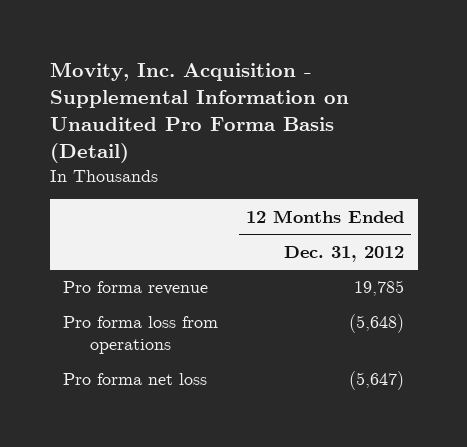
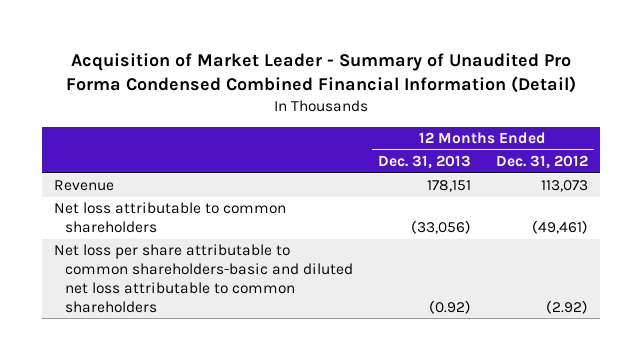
- Movity, Inc. Acquisition - Supplemental Information on Unaudited Pro Forma Basis (Detail)
+ Acquisition of Market Leader - Summary of Unaudited Pro Forma Condensed Combined Financial Information (Detail)
- | 12 Months Ended Dec. 31, 2012
+ | 12 Months Ended Dec. 31, 2013 | 12 Months Ended Dec. 31, 2012
- Pro forma revenue | 19,785
- Pro forma loss from operations | (5,648)
- Pro forma net loss | (5,647)
+ Revenue | 178,151 | 113,073
+ Net loss attributable to common shareholders | (33,056) | (49,461)
+ Net loss per share attributable to common shareholders-basic and diluted net loss attributable to common shareholders | (0.92) | (2.92)

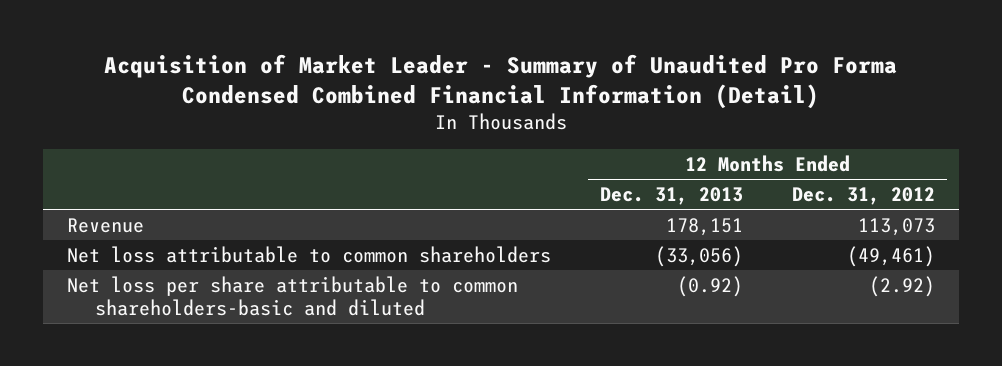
- Net loss per share attributable to common shareholders-basic and diluted net loss attributable to common shareholders | (0.92) | (2.92)
+ Net loss per share attributable to common shareholders-basic and diluted | (0.92) | (2.92)

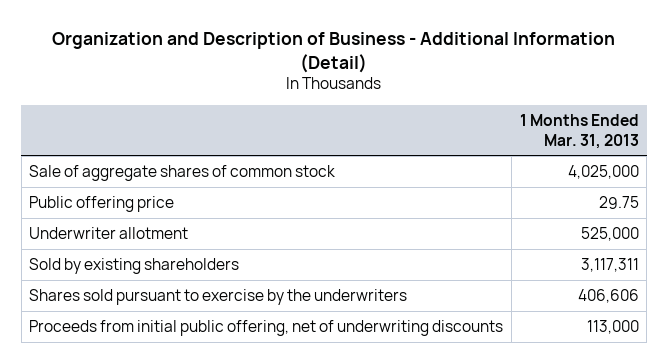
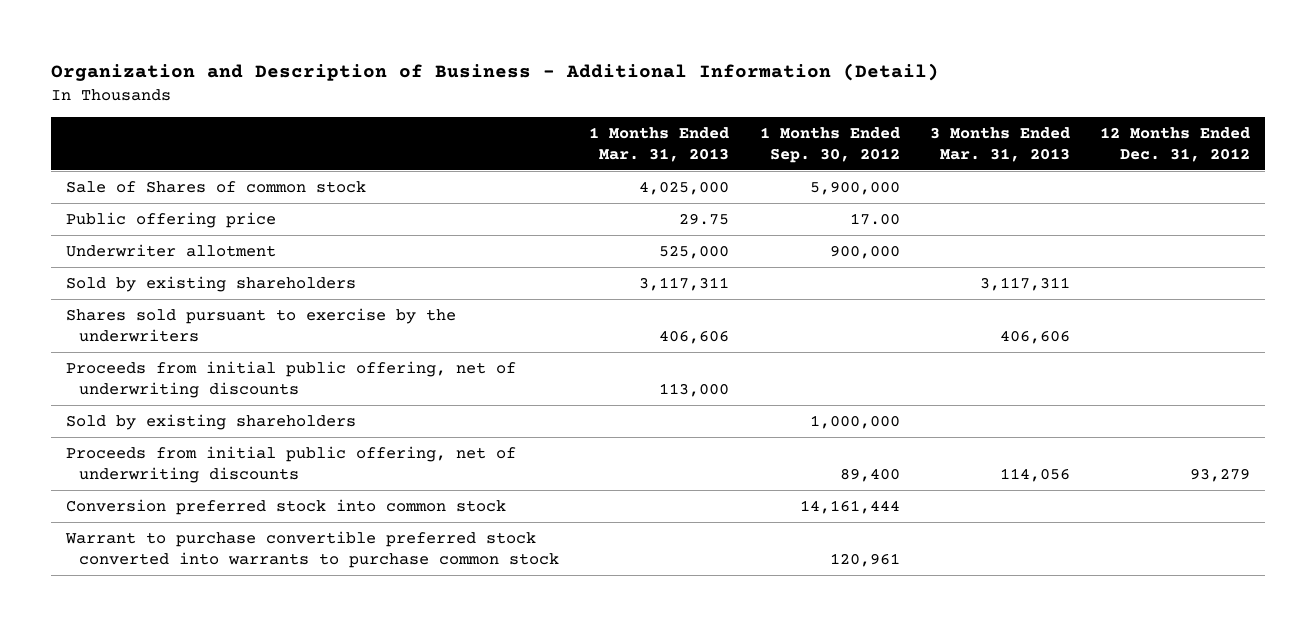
- | 1 Months Ended Mar. 31, 2013
+ | 1 Months Ended Mar. 31, 2013 | 1 Months Ended Sep. 30, 2012 | 3 Months Ended Mar. 31, 2013 | 12 Months Ended Dec. 31, 2012
- Sale of aggregate shares of common stock | 4,025,000
+ Sale of Shares of common stock | 4,025,000 | 5,900,000 | |
+ Sold by existing shareholders | | 1,000,000 | |
+ Proceeds from initial public offering, net of underwriting discounts | | 89,400 | 114,056 | 93,279
+ Conversion preferred stock into common stock | | 14,161,444 | |
+ Warrant to purchase convertible preferred stock converted into warrants to purchase common stock | | 120,961 | |

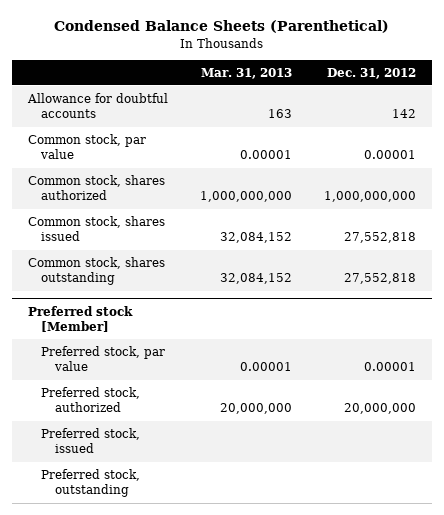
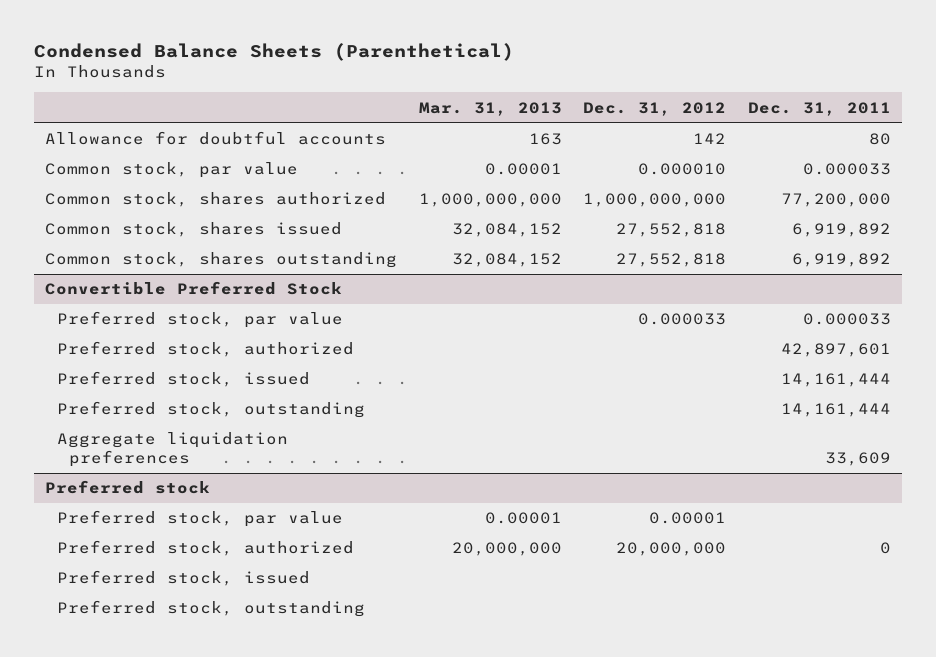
- | Mar. 31, 2013 | Dec. 31, 2012
+ | Mar. 31, 2013 | Dec. 31, 2012 | Dec. 31, 2011
- Common stock, par value | 0.00001 | 0.00001
+ Common stock, par value | 0.00001 | 0.000010 | 0.000033
- Preferred stock [Member]
+ Convertible Preferred Stock
+ Preferred stock, par value | | 0.000033 | 0.000033
+ Preferred stock, authorized | | | 42,897,601
+ Preferred stock, issued | | | 14,161,444
+ Preferred stock, outstanding | | | 14,161,444
+ Aggregate liquidation preferences | | | 33,609
+ Preferred stock

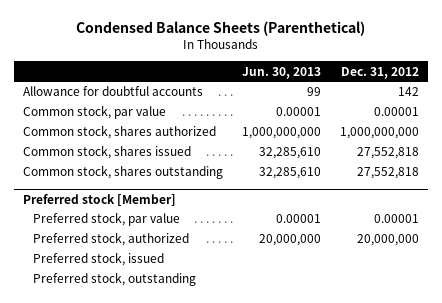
- | Mar. 31, 2013 | Dec. 31, 2012 | Dec. 31, 2011
+ | Jun. 30, 2013 | Dec. 31, 2012
- Common stock, par value | 0.00001 | 0.000010 | 0.000033
+ Common stock, par value | 0.00001 | 0.00001
- Convertible Preferred Stock
- Preferred stock, par value | | 0.000033 | 0.000033
- Preferred stock, authorized | | | 42,897,601
- Preferred stock, issued | | | 14,161,444
- Preferred stock, outstanding | | | 14,161,444
- Aggregate liquidation preferences | | | 33,609
- Preferred stock
+ Preferred stock [Member]

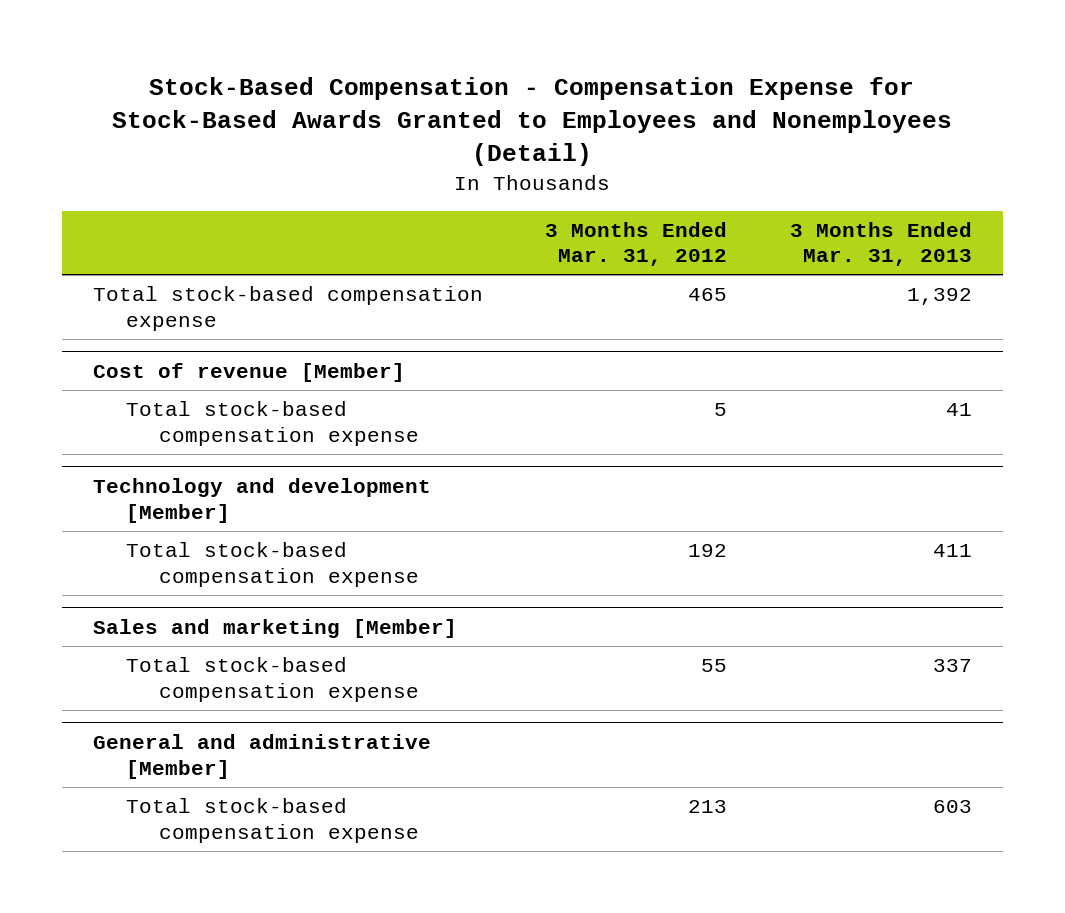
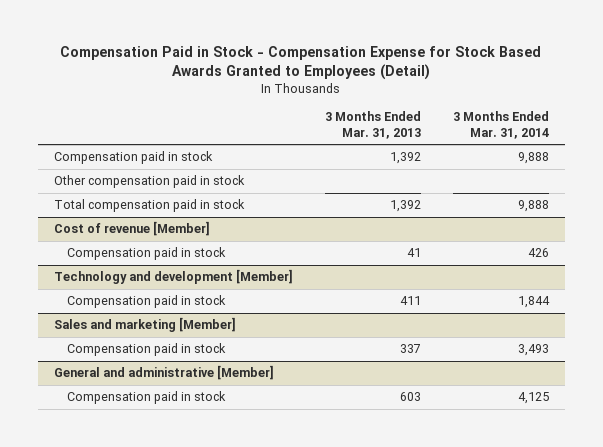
- Stock-Based Compensation - Compensation Expense for Stock-Based Awards Granted to Employees and Nonemployees (Detail)
+ Compensation Paid in Stock - Compensation Expense for Stock Based Awards Granted to Employees (Detail)
- | 3 Months Ended Mar. 31, 2012 | 3 Months Ended Mar. 31, 2013
+ | 3 Months Ended Mar. 31, 2013 | 3 Months Ended Mar. 31, 2014
- Total stock-based compensation expense | 465 | 1,392
+ Compensation paid in stock | 1,392 | 9,888
+ Other compensation paid in stock
+ Total compensation paid in stock | 1,392 | 9,888
@ Cost of revenue [Member]
- Total stock-based compensation expense | 5 | 41
+ Compensation paid in stock | 41 | 426
@ Technology and development [Member]
- Total stock-based compensation expense | 192 | 411
+ Compensation paid in stock | 411 | 1,844
@ Sales and marketing [Member]
- Total stock-based compensation expense | 55 | 337
+ Compensation paid in stock | 337 | 3,493
@ General and administrative [Member]
- Total stock-based compensation expense | 213 | 603
+ Compensation paid in stock | 603 | 4,125

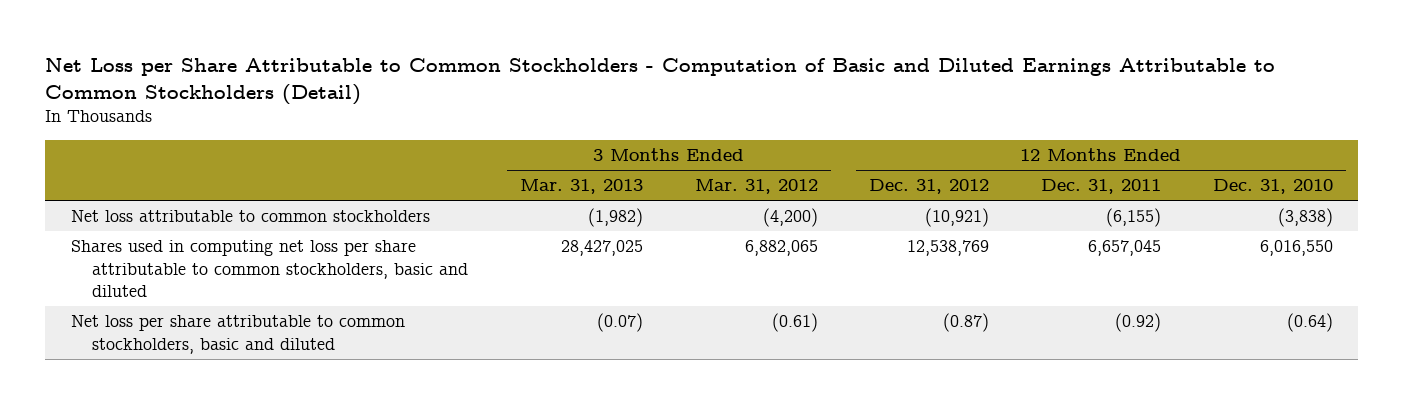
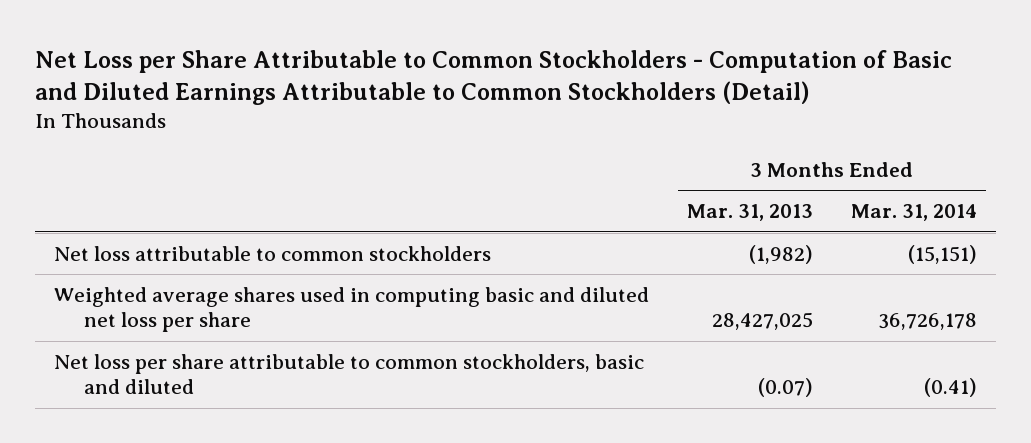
- | 3 Months Ended Mar. 31, 2013 | 3 Months Ended Mar. 31, 2012 | 12 Months Ended Dec. 31, 2012 | 12 Months Ended Dec. 31, 2011 | 12 Months Ended Dec. 31, 2010
+ | 3 Months Ended Mar. 31, 2013 | 3 Months Ended Mar. 31, 2014
- Shares used in computing net loss per share attributable to common stockholders, basic and diluted | 28,427,025 | 6,882,065 | 12,538,769 | 6,657,045 | 6,016,550
+ Weighted average shares used in computing basic and diluted net loss per share | 28,427,025 | 36,726,178

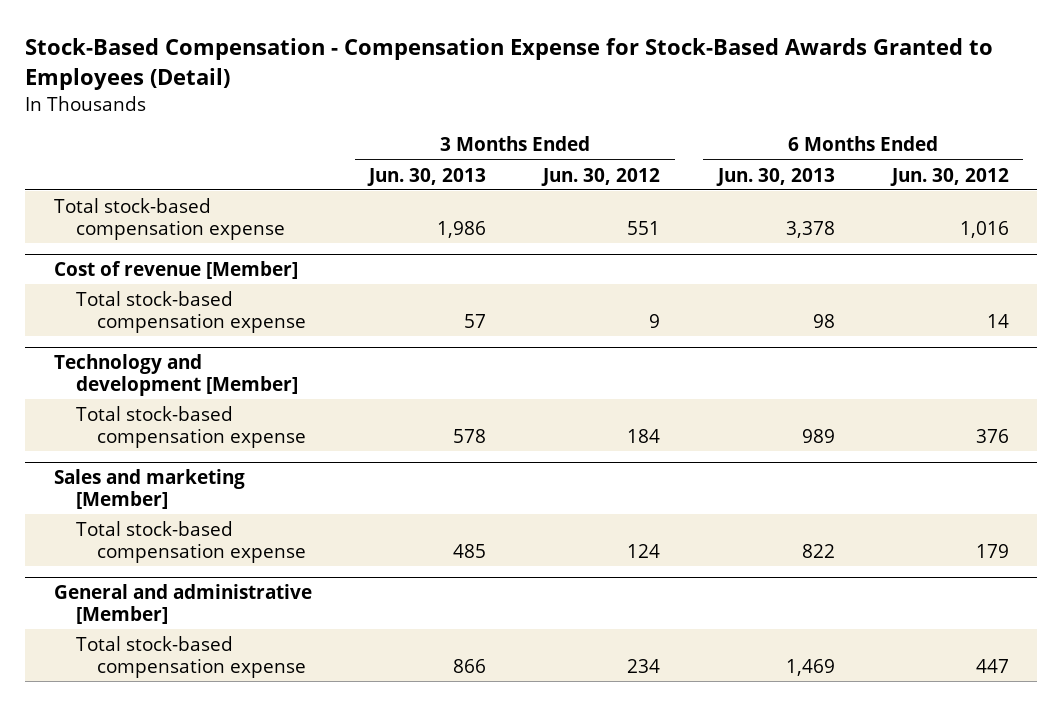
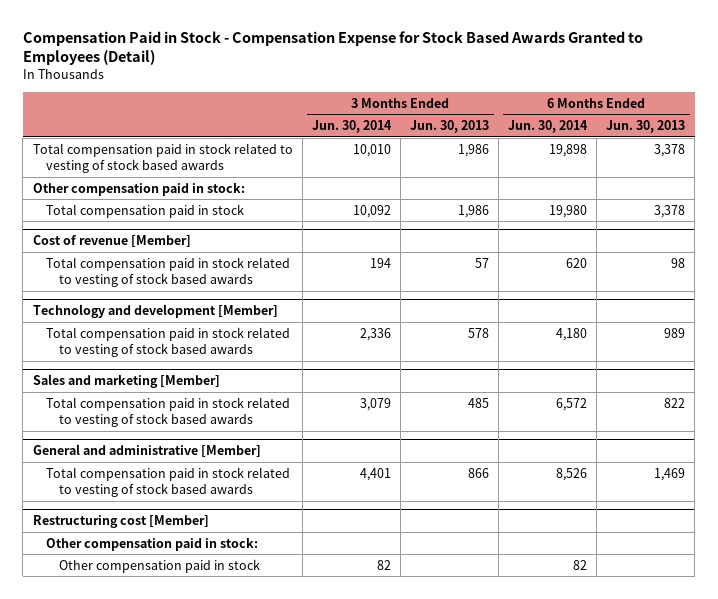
- Stock-Based Compensation - Compensation Expense for Stock-Based Awards Granted to Employees (Detail)
+ Compensation Paid in Stock - Compensation Expense for Stock Based Awards Granted to Employees (Detail)
- | 3 Months Ended Jun. 30, 2013 | 3 Months Ended Jun. 30, 2012 | 6 Months Ended Jun. 30, 2013 | 6 Months Ended Jun. 30, 2012
+ | 3 Months Ended Jun. 30, 2014 | 3 Months Ended Jun. 30, 2013 | 6 Months Ended Jun. 30, 2014 | 6 Months Ended Jun. 30, 2013
- Total stock-based compensation expense | 1,986 | 551 | 3,378 | 1,016
+ Total compensation paid in stock related to vesting of stock based awards | 10,010 | 1,986 | 19,898 | 3,378
+ Other compensation paid in stock:
+ Total compensation paid in stock | 10,092 | 1,986 | 19,980 | 3,378
@ Cost of revenue [Member]
- Total stock-based compensation expense | 57 | 9 | 98 | 14
+ Total compensation paid in stock related to vesting of stock based awards | 194 | 57 | 620 | 98
@ Technology and development [Member]
- Total stock-based compensation expense | 578 | 184 | 989 | 376
+ Total compensation paid in stock related to vesting of stock based awards | 2,336 | 578 | 4,180 | 989
@ Sales and marketing [Member]
- Total stock-based compensation expense | 485 | 124 | 822 | 179
+ Total compensation paid in stock related to vesting of stock based awards | 3,079 | 485 | 6,572 | 822
@ General and administrative [Member]
- Total stock-based compensation expense | 866 | 234 | 1,469 | 447
+ Total compensation paid in stock related to vesting of stock based awards | 4,401 | 866 | 8,526 | 1,469
+ Restructuring cost [Member]
+ Other compensation paid in stock:
+ Other compensation paid in stock | 82 | | 82 |

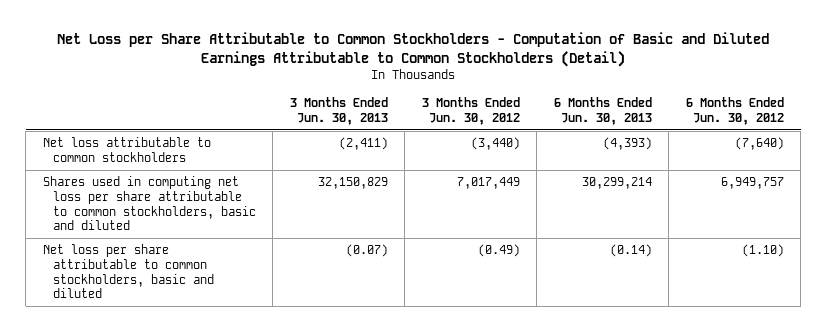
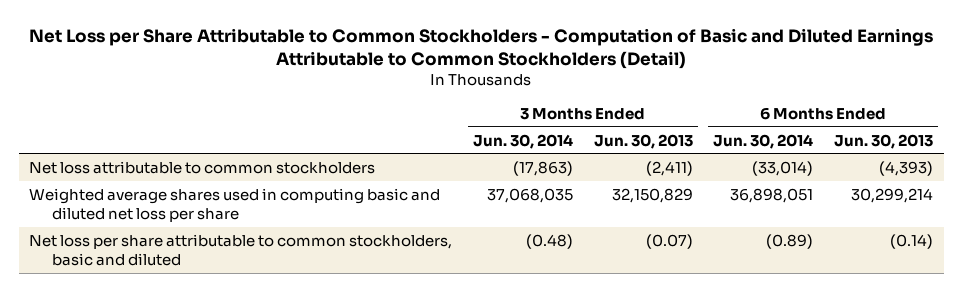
- | 3 Months Ended Jun. 30, 2013 | 3 Months Ended Jun. 30, 2012 | 6 Months Ended Jun. 30, 2013 | 6 Months Ended Jun. 30, 2012
+ | 3 Months Ended Jun. 30, 2014 | 3 Months Ended Jun. 30, 2013 | 6 Months Ended Jun. 30, 2014 | 6 Months Ended Jun. 30, 2013
- Shares used in computing net loss per share attributable to common stockholders, basic and diluted | 32,150,829 | 7,017,449 | 30,299,214 | 6,949,757
+ Weighted average shares used in computing basic and diluted net loss per share | 37,068,035 | 32,150,829 | 36,898,051 | 30,299,214

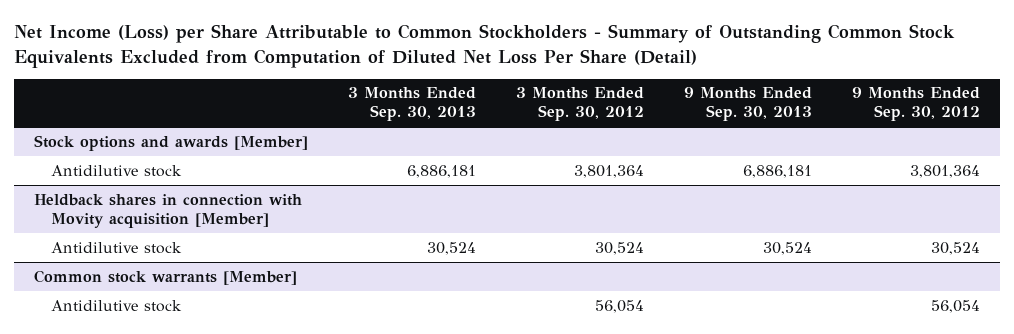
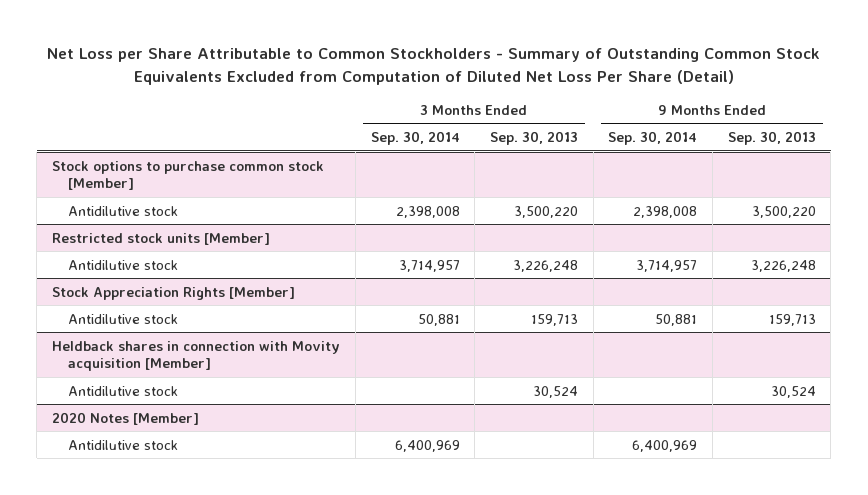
- Net Income (Loss) per Share Attributable to Common Stockholders - Summary of Outstanding Common Stock Equivalents Excluded from Computation of Diluted Net Loss Per Share (Detail)
+ Net Loss per Share Attributable to Common Stockholders - Summary of Outstanding Common Stock Equivalents Excluded from Computation of Diluted Net Loss Per Share (Detail)
- | 3 Months Ended Sep. 30, 2013 | 3 Months Ended Sep. 30, 2012 | 9 Months Ended Sep. 30, 2013 | 9 Months Ended Sep. 30, 2012
+ | 3 Months Ended Sep. 30, 2014 | 3 Months Ended Sep. 30, 2013 | 9 Months Ended Sep. 30, 2014 | 9 Months Ended Sep. 30, 2013
- Stock options and awards [Member]
- Antidilutive stock | 6,886,181 | 3,801,364 | 6,886,181 | 3,801,364
+ Stock options to purchase common stock [Member]
+ Antidilutive stock | 2,398,008 | 3,500,220 | 2,398,008 | 3,500,220
+ Restricted stock units [Member]
+ Antidilutive stock | 3,714,957 | 3,226,248 | 3,714,957 | 3,226,248
+ Stock Appreciation Rights [Member]
+ Antidilutive stock | 50,881 | 159,713 | 50,881 | 159,713
- Common stock warrants [Member]
+ 2020 Notes [Member]

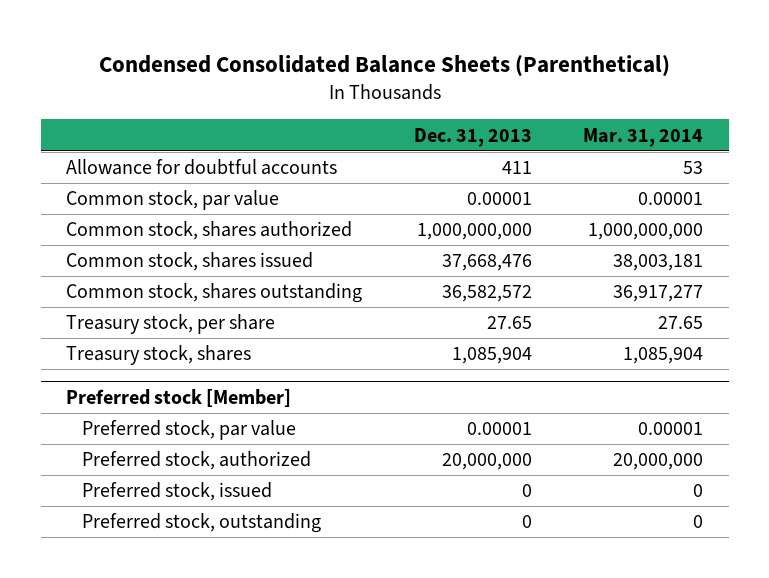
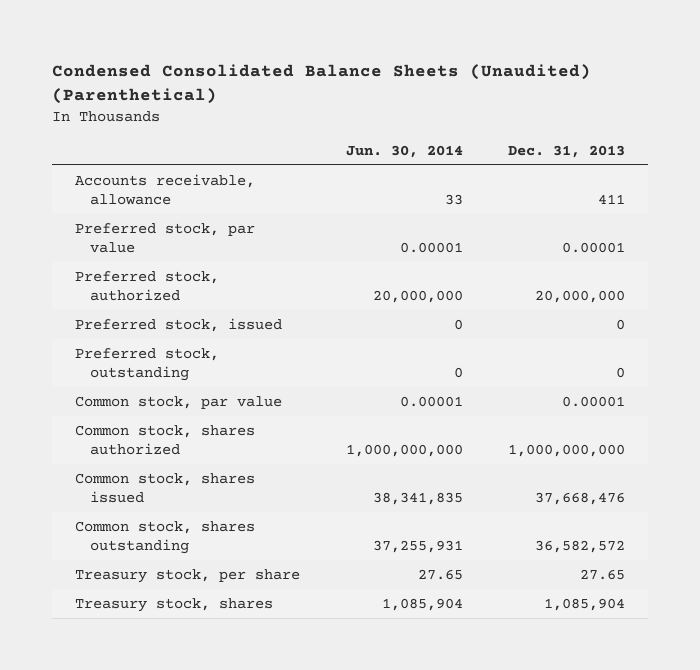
- Condensed Consolidated Balance Sheets (Parenthetical)
+ Condensed Consolidated Balance Sheets (Unaudited) (Parenthetical)
- | Dec. 31, 2013 | Mar. 31, 2014
+ | Jun. 30, 2014 | Dec. 31, 2013
- Allowance for doubtful accounts | 411 | 53
+ Accounts receivable, allowance | 33 | 411
+ Preferred stock, par value | 0.00001 | 0.00001
+ Preferred stock, authorized | 20,000,000 | 20,000,000
+ Preferred stock, issued | 0 | 0
+ Preferred stock, outstanding | 0 | 0
- Preferred stock [Member]
- Preferred stock, par value | 0.00001 | 0.00001
- Preferred stock, authorized | 20,000,000 | 20,000,000
- Preferred stock, issued | 0 | 0
- Preferred stock, outstanding | 0 | 0

